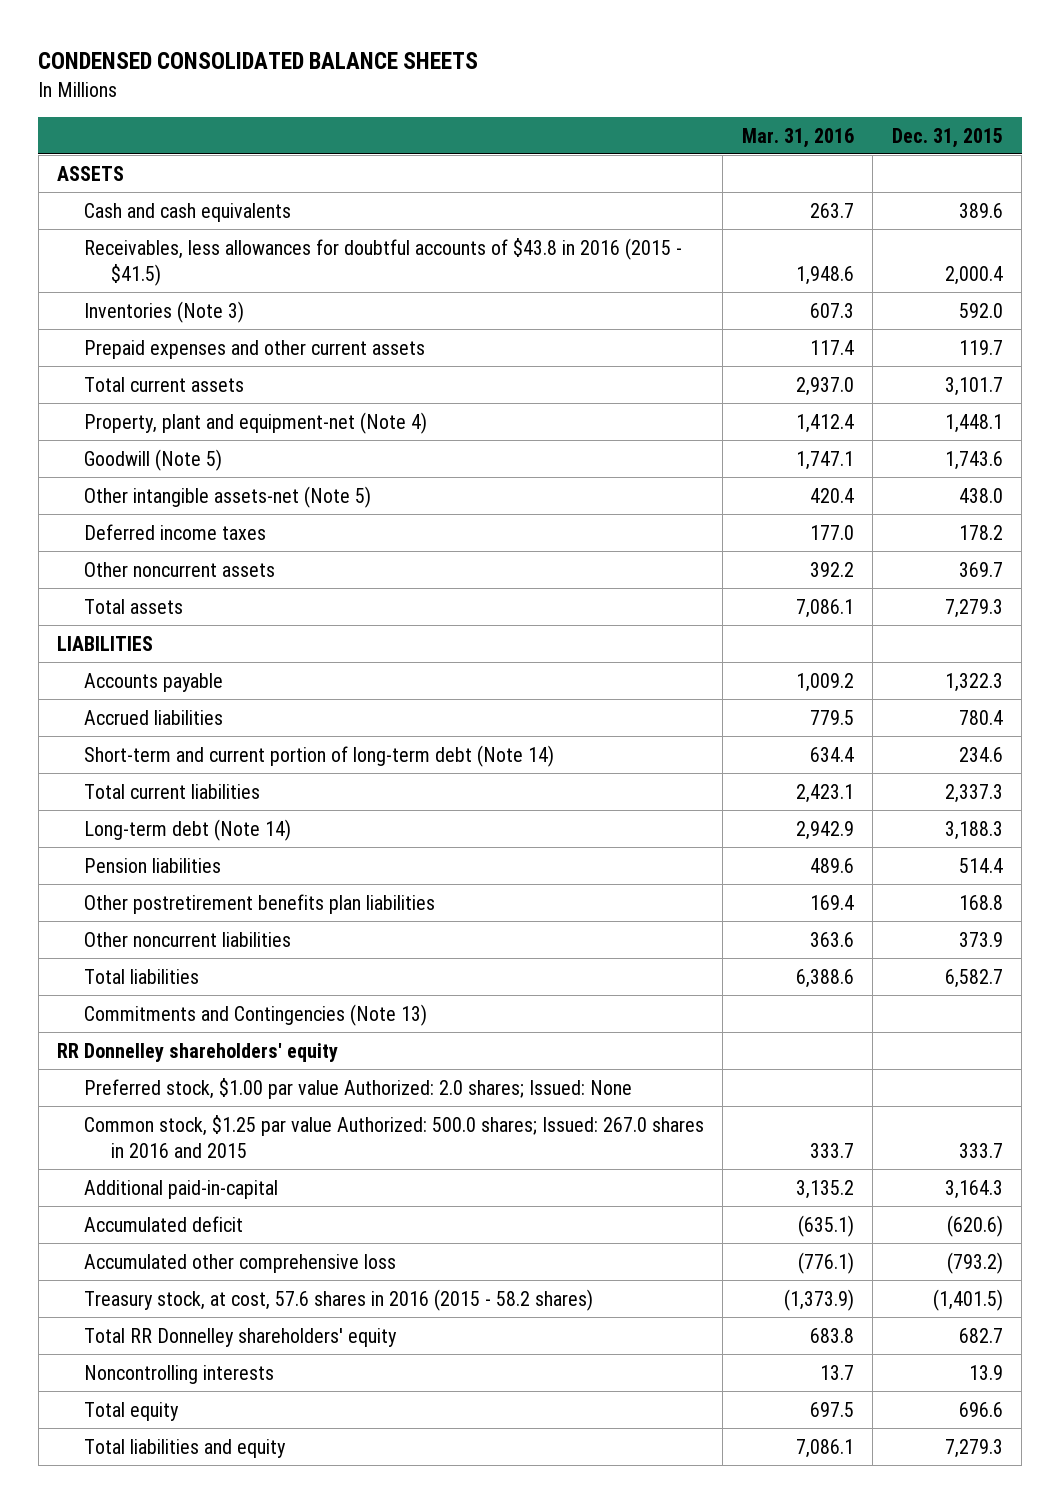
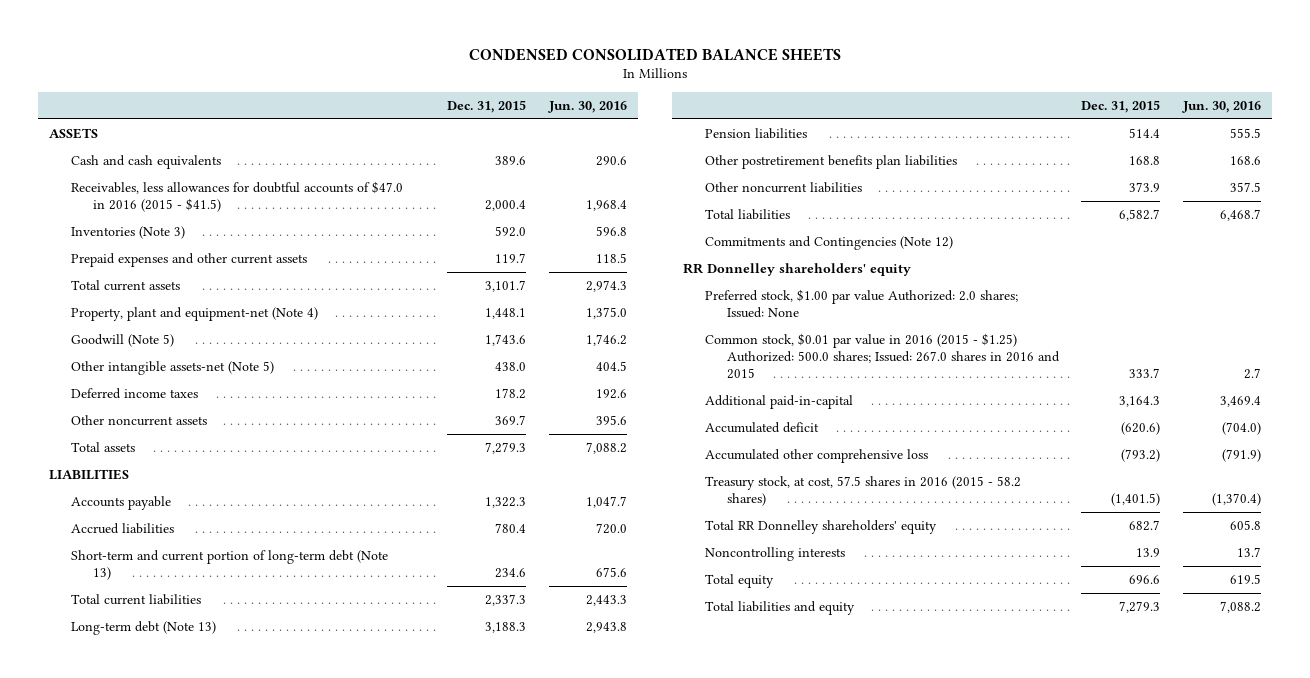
- | Mar. 31, 2016 | Dec. 31, 2015
+ | Dec. 31, 2015 | Jun. 30, 2016
- Receivables, less allowances for doubtful accounts of $43.8 in 2016 (2015 - $41.5) | 1,948.6 | 2,000.4
+ Receivables, less allowances for doubtful accounts of $47.0 in 2016 (2015 - $41.5) | 2,000.4 | 1,968.4
- Short-term and current portion of long-term debt (Note 14) | 634.4 | 234.6
+ Short-term and current portion of long-term debt (Note 13) | 234.6 | 675.6
- Long-term debt (Note 14) | 2,942.9 | 3,188.3
+ Long-term debt (Note 13) | 3,188.3 | 2,943.8
- Commitments and Contingencies (Note 13)
+ Commitments and Contingencies (Note 12)
- Common stock, $1.25 par value Authorized: 500.0 shares; Issued: 267.0 shares in 2016 and 2015 | 333.7 | 333.7
+ Common stock, $0.01 par value in 2016 (2015 - $1.25) Authorized: 500.0 shares; Issued: 267.0 shares in 2016 and 2015 | 333.7 | 2.7
- Treasury stock, at cost, 57.6 shares in 2016 (2015 - 58.2 shares) | (1,373.9) | (1,401.5)
+ Treasury stock, at cost, 57.5 shares in 2016 (2015 - 58.2 shares) | (1,401.5) | (1,370.4)

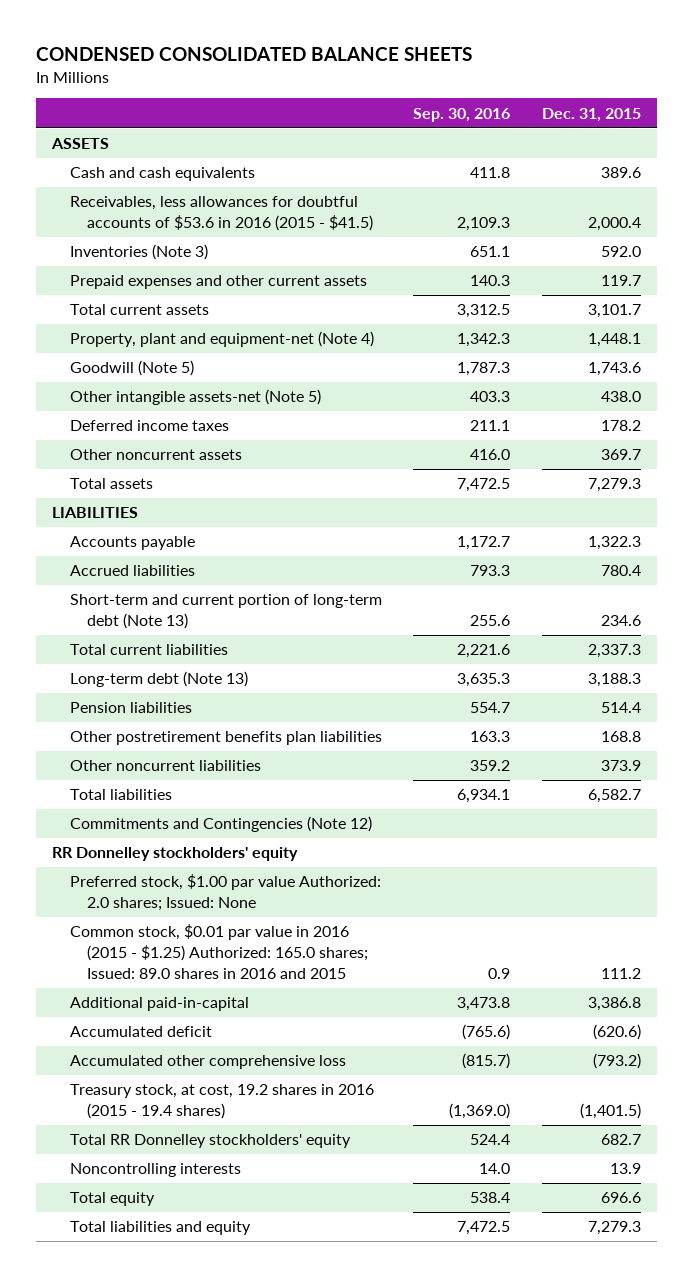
- | Dec. 31, 2015 | Jun. 30, 2016
+ | Sep. 30, 2016 | Dec. 31, 2015
- Receivables, less allowances for doubtful accounts of $47.0 in 2016 (2015 - $41.5) | 2,000.4 | 1,968.4
+ Receivables, less allowances for doubtful accounts of $53.6 in 2016 (2015 - $41.5) | 2,109.3 | 2,000.4
- RR Donnelley shareholders' equity
+ RR Donnelley stockholders' equity
- Common stock, $0.01 par value in 2016 (2015 - $1.25) Authorized: 500.0 shares; Issued: 267.0 shares in 2016 and 2015 | 333.7 | 2.7
- Additional paid-in-capital | 3,164.3 | 3,469.4
+ Common stock, $0.01 par value in 2016 (2015 - $1.25) Authorized: 165.0 shares; Issued: 89.0 shares in 2016 and 2015 | 0.9 | 111.2
+ Additional paid-in-capital | 3,473.8 | 3,386.8
- Treasury stock, at cost, 57.5 shares in 2016 (2015 - 58.2 shares) | (1,401.5) | (1,370.4)
- Total RR Donnelley shareholders' equity | 682.7 | 605.8
+ Treasury stock, at cost, 19.2 shares in 2016 (2015 - 19.4 shares) | (1,369.0) | (1,401.5)
+ Total RR Donnelley stockholders' equity | 524.4 | 682.7

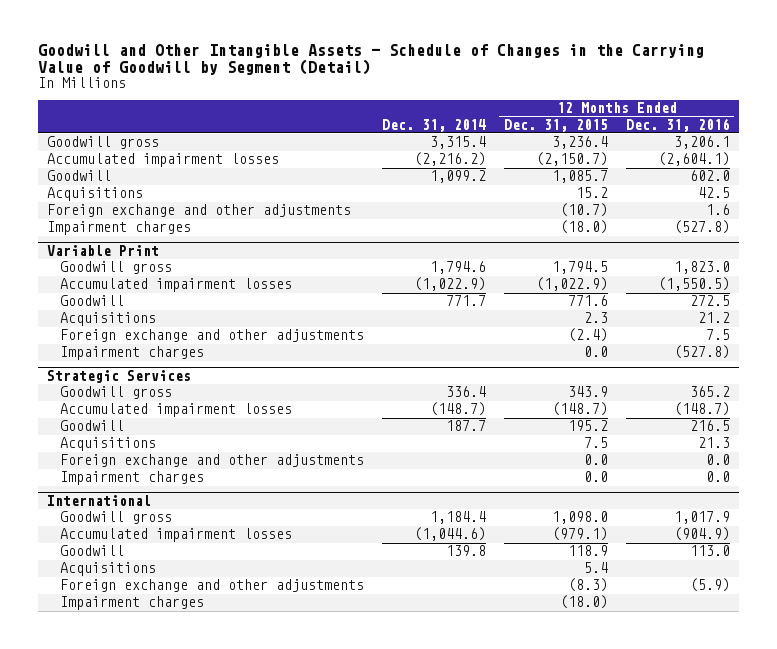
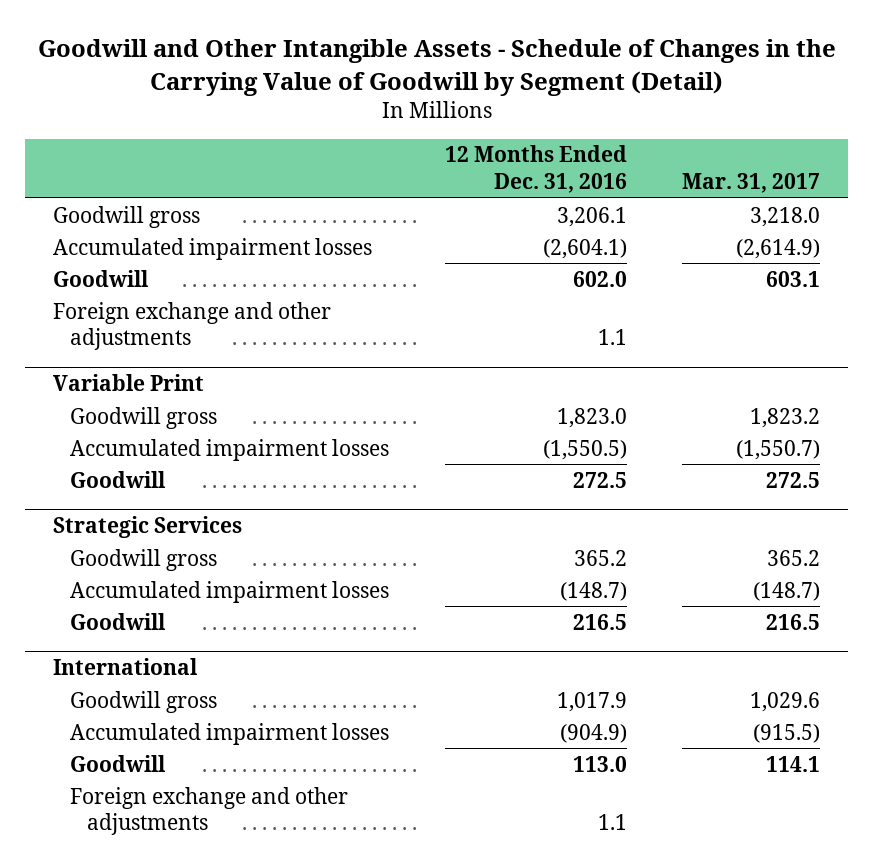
- | Dec. 31, 2014 | 12 Months Ended Dec. 31, 2015 | 12 Months Ended Dec. 31, 2016
+ | 12 Months Ended Dec. 31, 2016 | Mar. 31, 2017
- Acquisitions | | 15.2 | 42.5
- Foreign exchange and other adjustments | | (10.7) | 1.6
- Impairment charges | | (18.0) | (527.8)
+ Foreign exchange and other adjustments | 1.1 |
@ Variable Print
- Acquisitions | | 2.3 | 21.2
- Foreign exchange and other adjustments | | (2.4) | 7.5
- Impairment charges | | 0.0 | (527.8)
@ Strategic Services
- Acquisitions | | 7.5 | 21.3
- Foreign exchange and other adjustments | | 0.0 | 0.0
- Impairment charges | | 0.0 | 0.0
@ International
- Acquisitions | | 5.4 |
- Foreign exchange and other adjustments | | (8.3) | (5.9)
- Impairment charges | | (18.0) |
+ Foreign exchange and other adjustments | 1.1 |

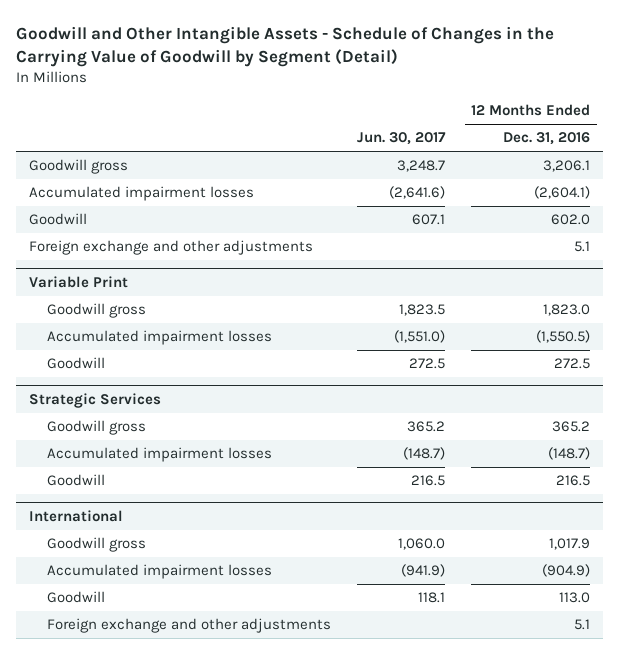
- | 12 Months Ended Dec. 31, 2016 | Mar. 31, 2017
+ | Jun. 30, 2017 | 12 Months Ended Dec. 31, 2016
- Foreign exchange and other adjustments | 1.1 |
+ Foreign exchange and other adjustments | | 5.1
@ International
- Foreign exchange and other adjustments | 1.1 |
+ Foreign exchange and other adjustments | | 5.1

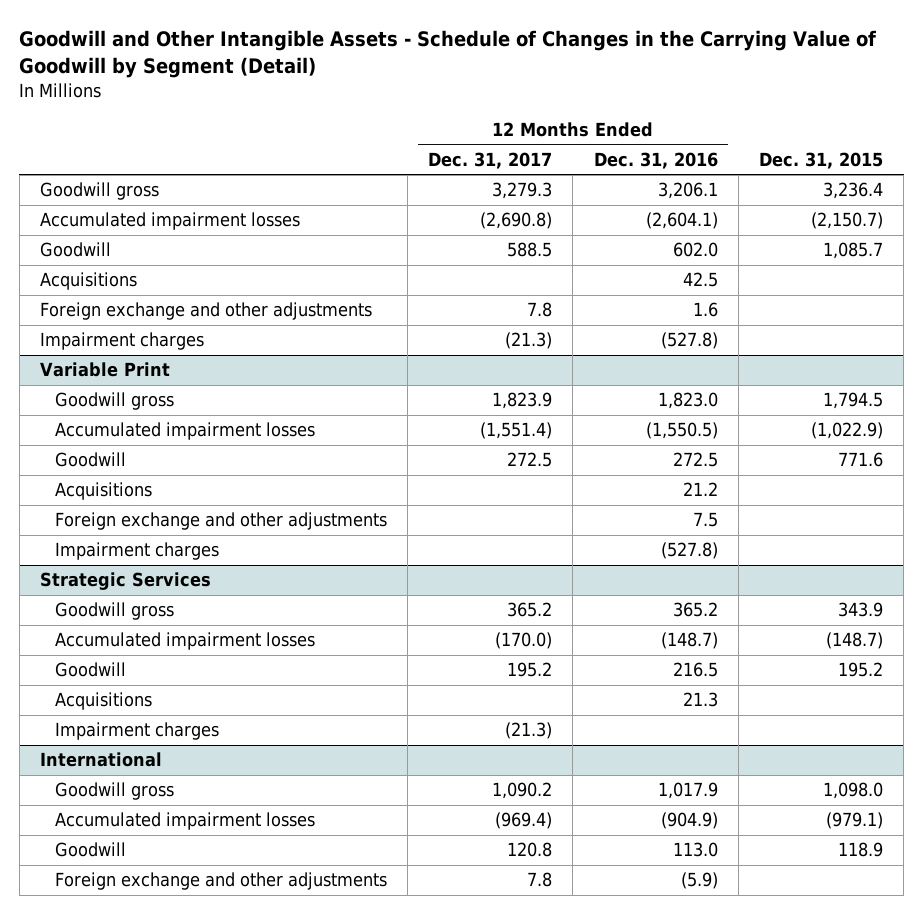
- | Jun. 30, 2017 | 12 Months Ended Dec. 31, 2016
+ | 12 Months Ended Dec. 31, 2017 | 12 Months Ended Dec. 31, 2016 | Dec. 31, 2015
- Foreign exchange and other adjustments | | 5.1
+ Acquisitions | | 42.5 |
+ Foreign exchange and other adjustments | 7.8 | 1.6 |
+ Impairment charges | (21.3) | (527.8) |
@ Variable Print
+ Acquisitions | | 21.2 |
+ Foreign exchange and other adjustments | | 7.5 |
+ Impairment charges | | (527.8) |
@ Strategic Services
+ Acquisitions | | 21.3 |
+ Impairment charges | (21.3) | |
@ International
- Foreign exchange and other adjustments | | 5.1
+ Foreign exchange and other adjustments | 7.8 | (5.9) |

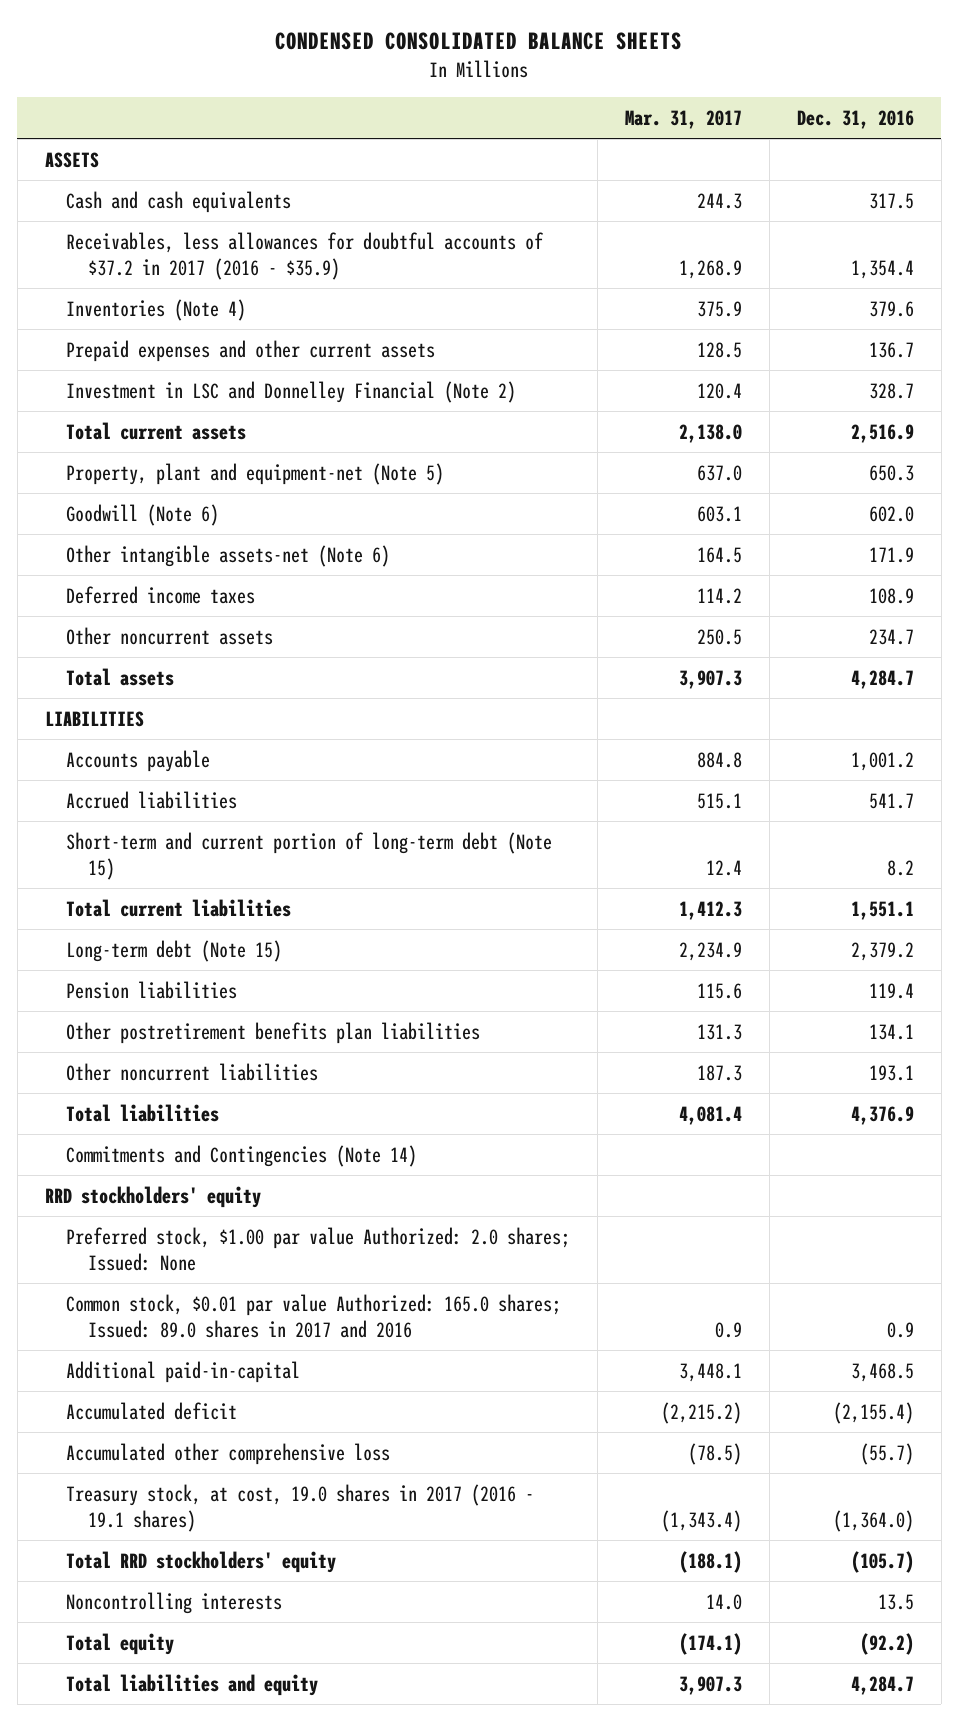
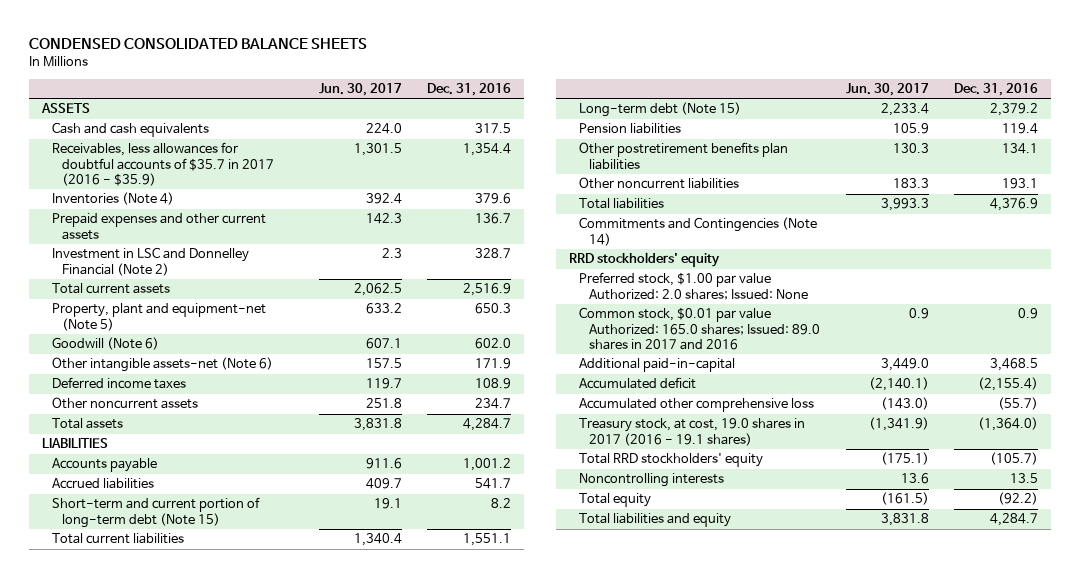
- | Mar. 31, 2017 | Dec. 31, 2016
+ | Jun. 30, 2017 | Dec. 31, 2016
- Receivables, less allowances for doubtful accounts of $37.2 in 2017 (2016 - $35.9) | 1,268.9 | 1,354.4
+ Receivables, less allowances for doubtful accounts of $35.7 in 2017 (2016 - $35.9) | 1,301.5 | 1,354.4

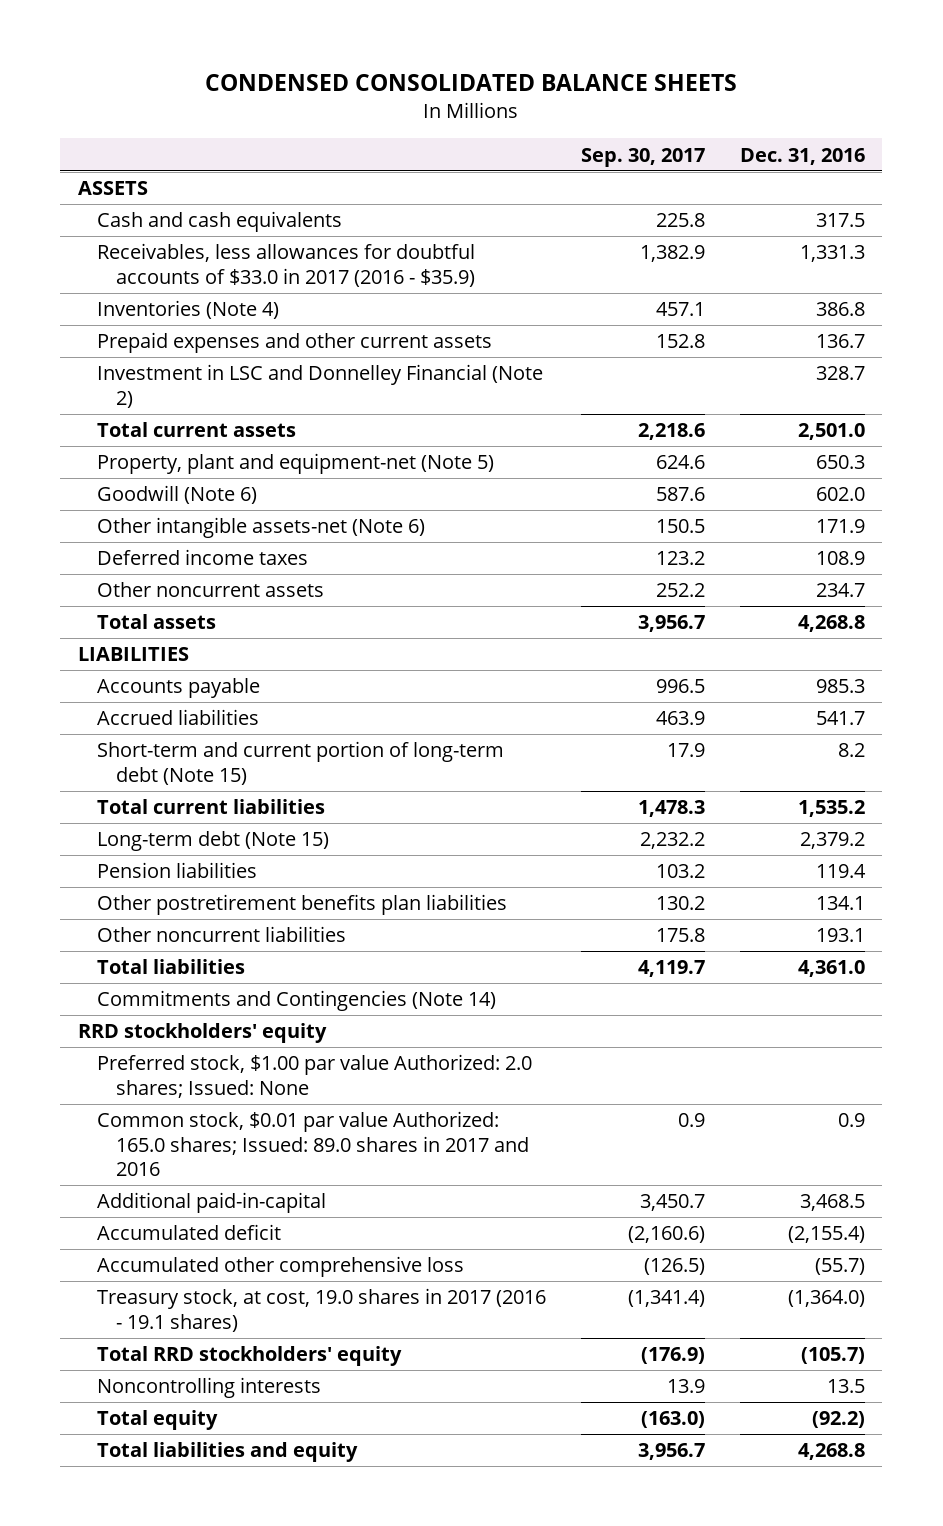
- | Jun. 30, 2017 | Dec. 31, 2016
+ | Sep. 30, 2017 | Dec. 31, 2016
- Receivables, less allowances for doubtful accounts of $35.7 in 2017 (2016 - $35.9) | 1,301.5 | 1,354.4
- Inventories (Note 4) | 392.4 | 379.6
+ Receivables, less allowances for doubtful accounts of $33.0 in 2017 (2016 - $35.9) | 1,382.9 | 1,331.3
+ Inventories (Note 4) | 457.1 | 386.8
- Total current assets | 2,062.5 | 2,516.9
+ Total current assets | 2,218.6 | 2,501.0
- Total assets | 3,831.8 | 4,284.7
+ Total assets | 3,956.7 | 4,268.8
- Accounts payable | 911.6 | 1,001.2
+ Accounts payable | 996.5 | 985.3
- Total current liabilities | 1,340.4 | 1,551.1
+ Total current liabilities | 1,478.3 | 1,535.2
- Total liabilities | 3,993.3 | 4,376.9
+ Total liabilities | 4,119.7 | 4,361.0
- Total liabilities and equity | 3,831.8 | 4,284.7
+ Total liabilities and equity | 3,956.7 | 4,268.8

